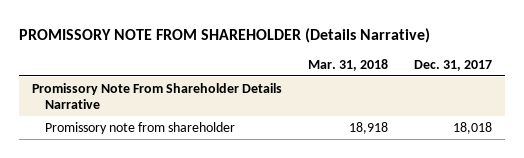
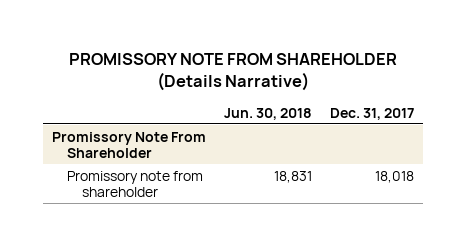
- | Mar. 31, 2018 | Dec. 31, 2017
+ | Jun. 30, 2018 | Dec. 31, 2017
- Promissory Note From Shareholder Details Narrative
+ Promissory Note From Shareholder

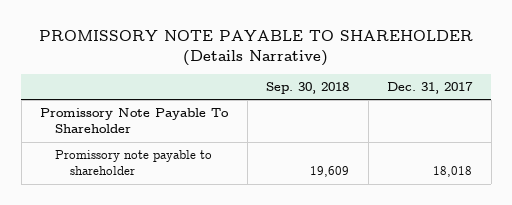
- PROMISSORY NOTE FROM SHAREHOLDER (Details Narrative)
+ PROMISSORY NOTE PAYABLE TO SHAREHOLDER (Details Narrative)
- | Jun. 30, 2018 | Dec. 31, 2017
+ | Sep. 30, 2018 | Dec. 31, 2017
- Promissory Note From Shareholder
- Promissory note from shareholder | 18,831 | 18,018
+ Promissory Note Payable To Shareholder
+ Promissory note payable to shareholder | 19,609 | 18,018

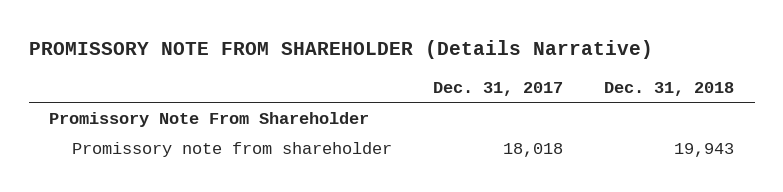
- PROMISSORY NOTE PAYABLE TO SHAREHOLDER (Details Narrative)
+ PROMISSORY NOTE FROM SHAREHOLDER (Details Narrative)
- | Sep. 30, 2018 | Dec. 31, 2017
+ | Dec. 31, 2017 | Dec. 31, 2018
- Promissory Note Payable To Shareholder
- Promissory note payable to shareholder | 19,609 | 18,018
+ Promissory Note From Shareholder
+ Promissory note from shareholder | 18,018 | 19,943

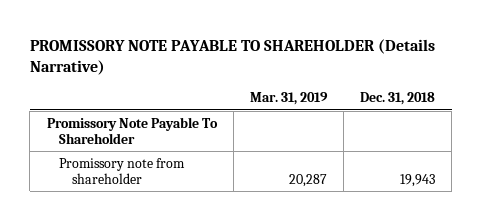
- PROMISSORY NOTE FROM SHAREHOLDER (Details Narrative)
+ PROMISSORY NOTE PAYABLE TO SHAREHOLDER (Details Narrative)
- | Dec. 31, 2017 | Dec. 31, 2018
+ | Mar. 31, 2019 | Dec. 31, 2018
- Promissory Note From Shareholder
+ Promissory Note Payable To Shareholder

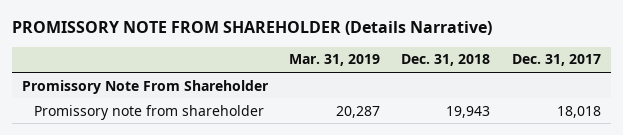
- PROMISSORY NOTE PAYABLE TO SHAREHOLDER (Details Narrative)
+ PROMISSORY NOTE FROM SHAREHOLDER (Details Narrative)
- | Mar. 31, 2019 | Dec. 31, 2018
+ | Mar. 31, 2019 | Dec. 31, 2018 | Dec. 31, 2017
- Promissory Note Payable To Shareholder
+ Promissory Note From Shareholder

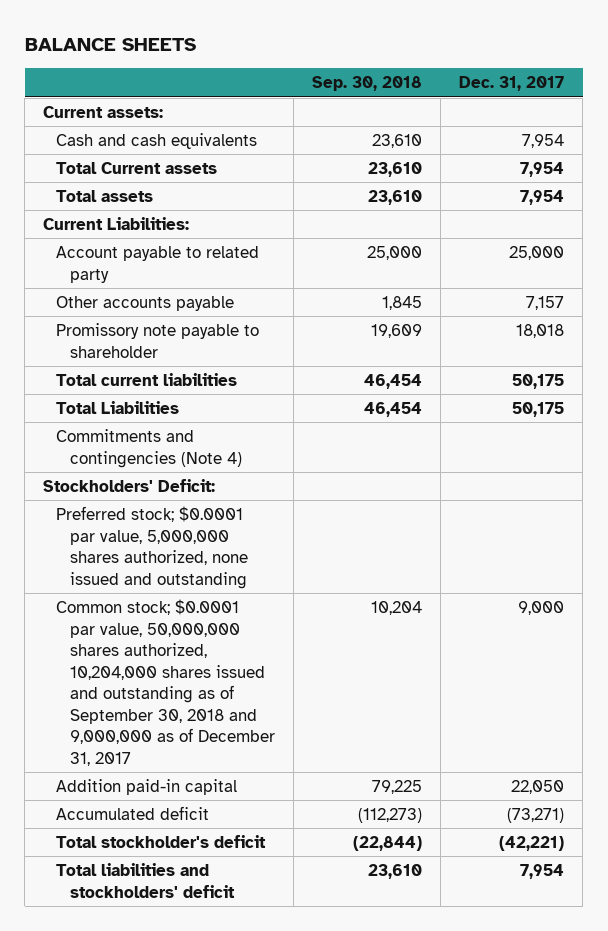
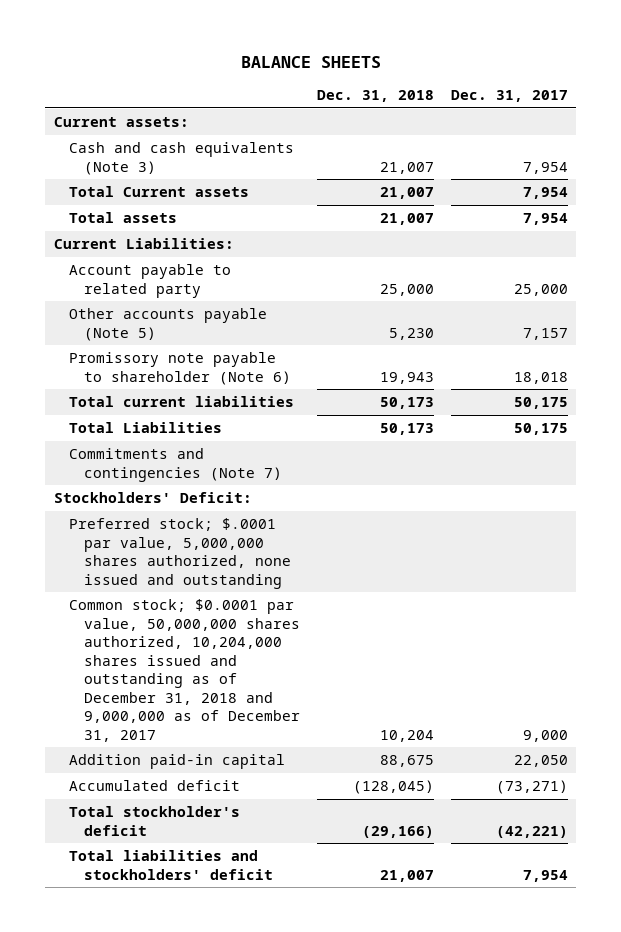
- | Sep. 30, 2018 | Dec. 31, 2017
+ | Dec. 31, 2018 | Dec. 31, 2017
- Cash and cash equivalents | 23,610 | 7,954
+ Cash and cash equivalents (Note 3) | 21,007 | 7,954
- Other accounts payable | 1,845 | 7,157
- Promissory note payable to shareholder | 19,609 | 18,018
+ Other accounts payable (Note 5) | 5,230 | 7,157
+ Promissory note payable to shareholder (Note 6) | 19,943 | 18,018
- Commitments and contingencies (Note 4)
+ Commitments and contingencies (Note 7)
- Preferred stock; $0.0001 par value, 5,000,000 shares authorized, none issued and outstanding
- Common stock; $0.0001 par value, 50,000,000 shares authorized, 10,204,000 shares issued and outstanding as of September 30, 2018 and 9,000,000 as of December 31, 2017 | 10,204 | 9,000
+ Preferred stock; $.0001 par value, 5,000,000 shares authorized, none issued and outstanding
+ Common stock; $0.0001 par value, 50,000,000 shares authorized, 10,204,000 shares issued and outstanding as of December 31, 2018 and 9,000,000 as of December 31, 2017 | 10,204 | 9,000

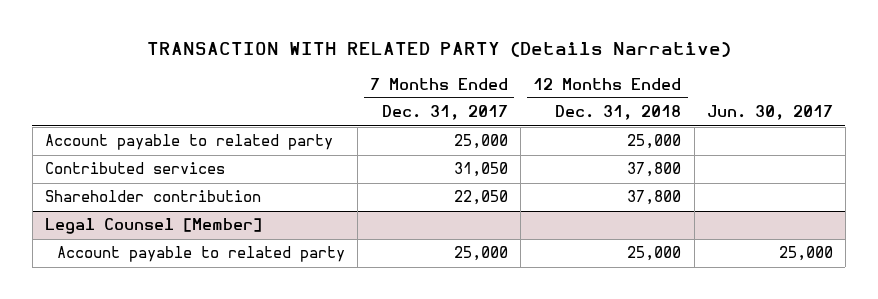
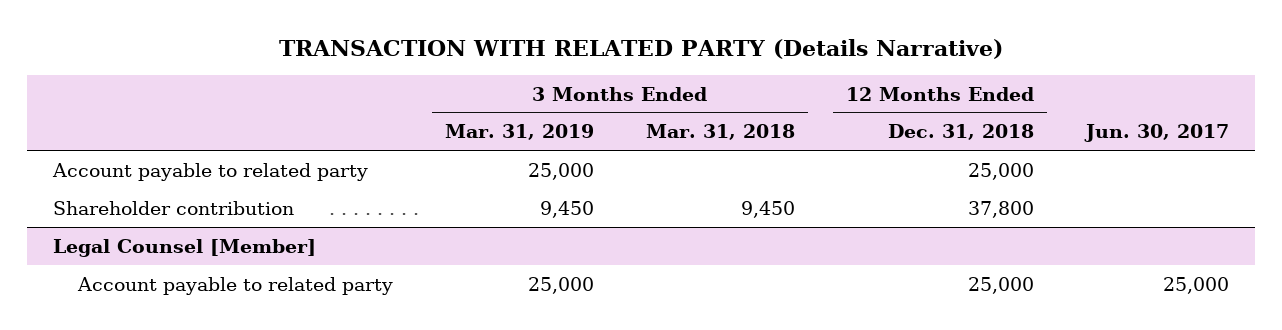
- | 7 Months Ended Dec. 31, 2017 | 12 Months Ended Dec. 31, 2018 | Jun. 30, 2017
+ | 3 Months Ended Mar. 31, 2019 | 3 Months Ended Mar. 31, 2018 | 12 Months Ended Dec. 31, 2018 | Jun. 30, 2017
- Contributed services | 31,050 | 37,800 |

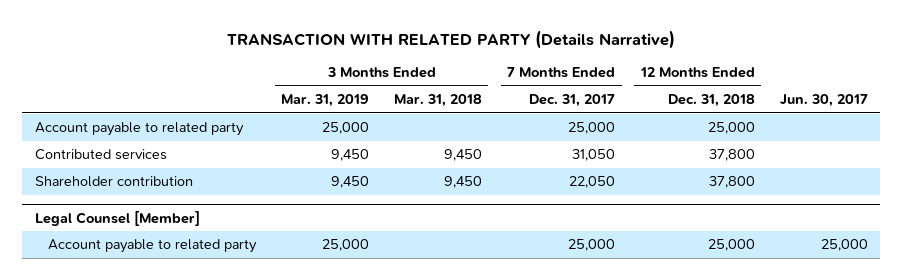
- | 3 Months Ended Mar. 31, 2019 | 3 Months Ended Mar. 31, 2018 | 12 Months Ended Dec. 31, 2018 | Jun. 30, 2017
+ | 3 Months Ended Mar. 31, 2019 | 3 Months Ended Mar. 31, 2018 | 7 Months Ended Dec. 31, 2017 | 12 Months Ended Dec. 31, 2018 | Jun. 30, 2017
+ Contributed services | 9,450 | 9,450 | 31,050 | 37,800 |

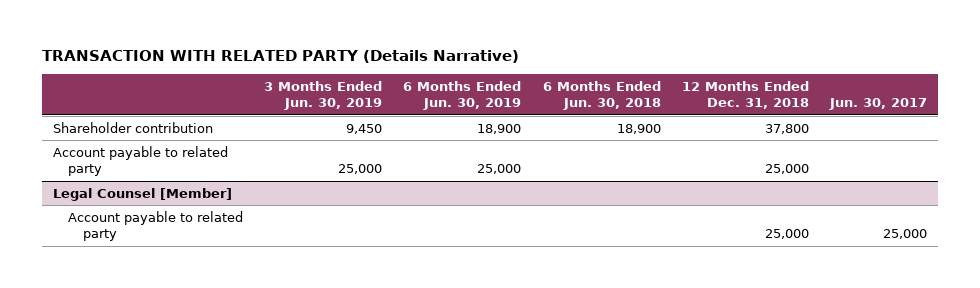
- | 3 Months Ended Mar. 31, 2019 | 3 Months Ended Mar. 31, 2018 | 7 Months Ended Dec. 31, 2017 | 12 Months Ended Dec. 31, 2018 | Jun. 30, 2017
+ | 3 Months Ended Jun. 30, 2019 | 6 Months Ended Jun. 30, 2019 | 6 Months Ended Jun. 30, 2018 | 12 Months Ended Dec. 31, 2018 | Jun. 30, 2017
- Contributed services | 9,450 | 9,450 | 31,050 | 37,800 |
moved down: Account payable to related party | 25,000 | 25,000 | | 25,000 |

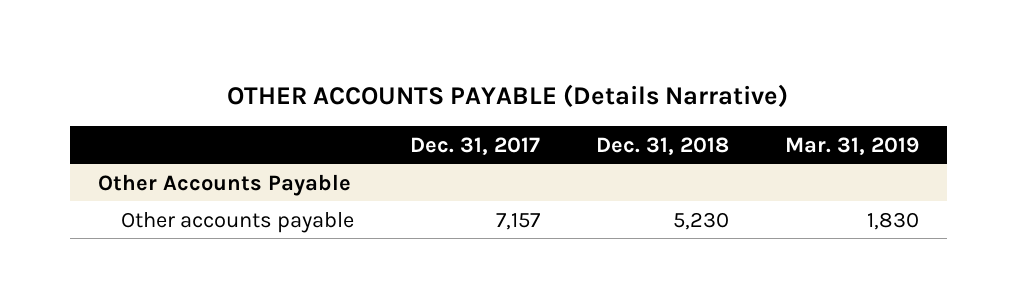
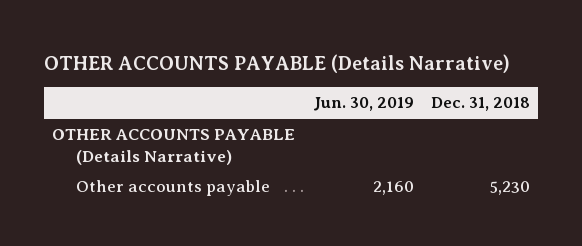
- | Dec. 31, 2017 | Dec. 31, 2018 | Mar. 31, 2019
+ | Jun. 30, 2019 | Dec. 31, 2018
- Other Accounts Payable
+ OTHER ACCOUNTS PAYABLE (Details Narrative)

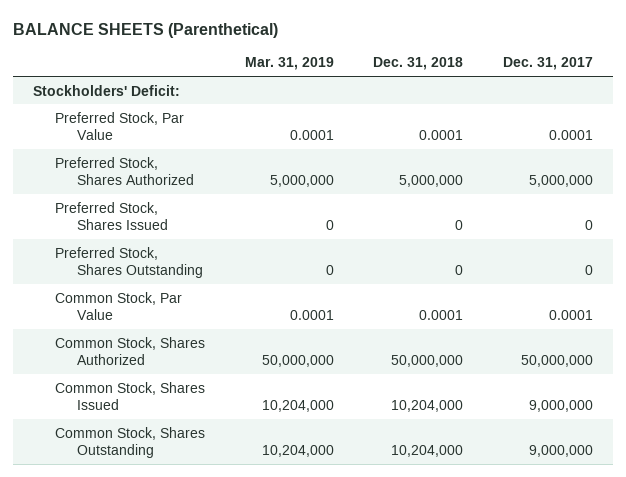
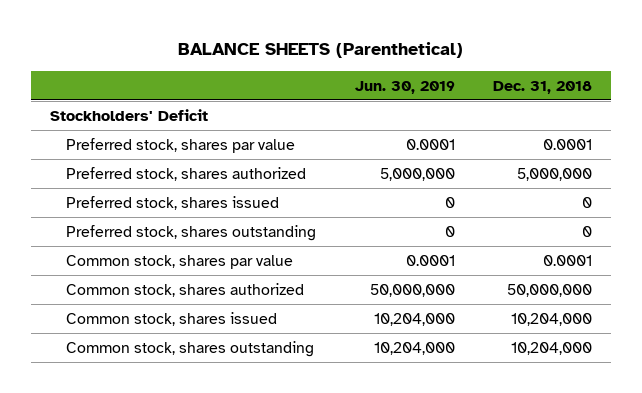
- | Mar. 31, 2019 | Dec. 31, 2018 | Dec. 31, 2017
+ | Jun. 30, 2019 | Dec. 31, 2018
- Stockholders' Deficit:
- Preferred Stock, Par Value | 0.0001 | 0.0001 | 0.0001
- Preferred Stock, Shares Authorized | 5,000,000 | 5,000,000 | 5,000,000
- Preferred Stock, Shares Issued | 0 | 0 | 0
- Preferred Stock, Shares Outstanding | 0 | 0 | 0
- Common Stock, Par Value | 0.0001 | 0.0001 | 0.0001
- Common Stock, Shares Authorized | 50,000,000 | 50,000,000 | 50,000,000
- Common Stock, Shares Issued | 10,204,000 | 10,204,000 | 9,000,000
- Common Stock, Shares Outstanding | 10,204,000 | 10,204,000 | 9,000,000
+ Stockholders' Deficit
+ Preferred stock, shares par value | 0.0001 | 0.0001
+ Preferred stock, shares authorized | 5,000,000 | 5,000,000
+ Preferred stock, shares issued | 0 | 0
+ Preferred stock, shares outstanding | 0 | 0
+ Common stock, shares par value | 0.0001 | 0.0001
+ Common stock, shares authorized | 50,000,000 | 50,000,000
+ Common stock, shares issued | 10,204,000 | 10,204,000
+ Common stock, shares outstanding | 10,204,000 | 10,204,000

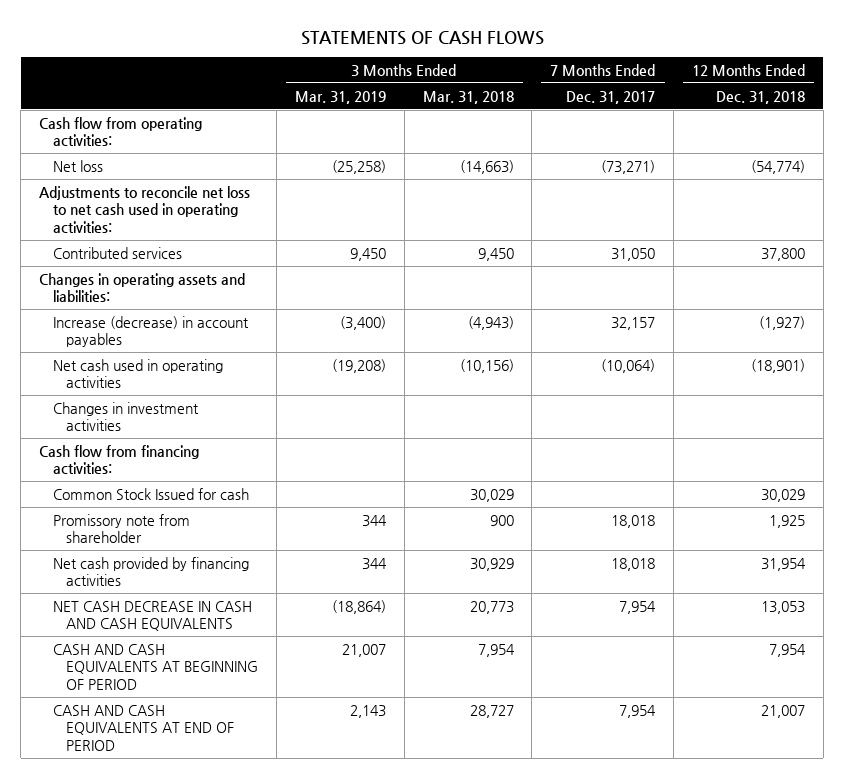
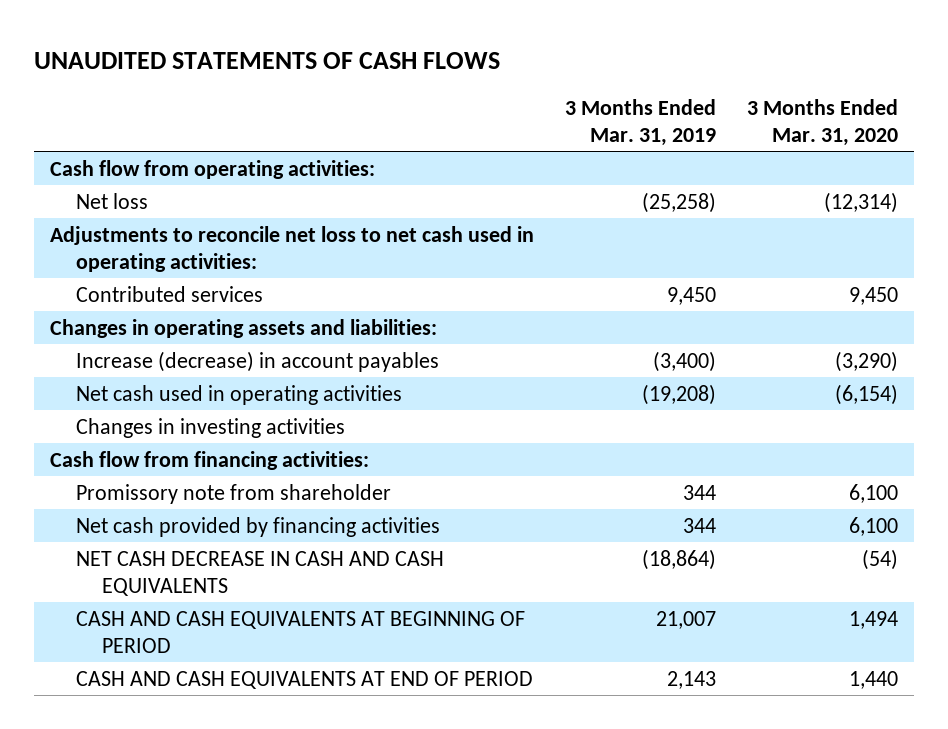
- STATEMENTS OF CASH FLOWS
+ UNAUDITED STATEMENTS OF CASH FLOWS
- | 3 Months Ended Mar. 31, 2019 | 3 Months Ended Mar. 31, 2018 | 7 Months Ended Dec. 31, 2017 | 12 Months Ended Dec. 31, 2018
+ | 3 Months Ended Mar. 31, 2019 | 3 Months Ended Mar. 31, 2020
- Changes in investment activities
+ Changes in investing activities
- Common Stock Issued for cash | | 30,029 | | 30,029

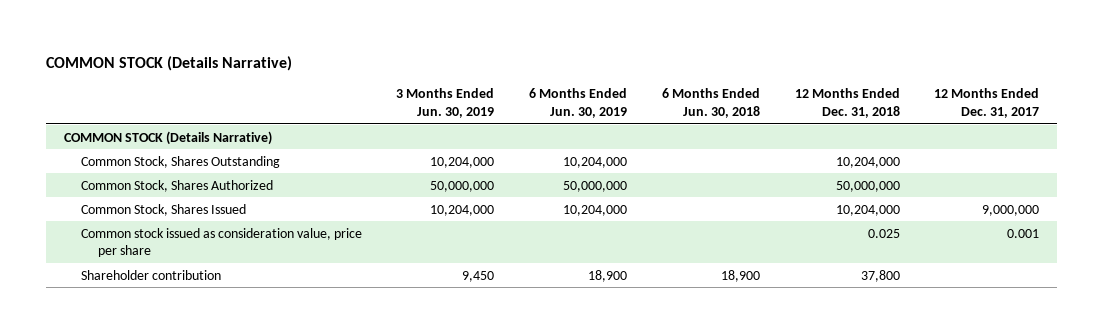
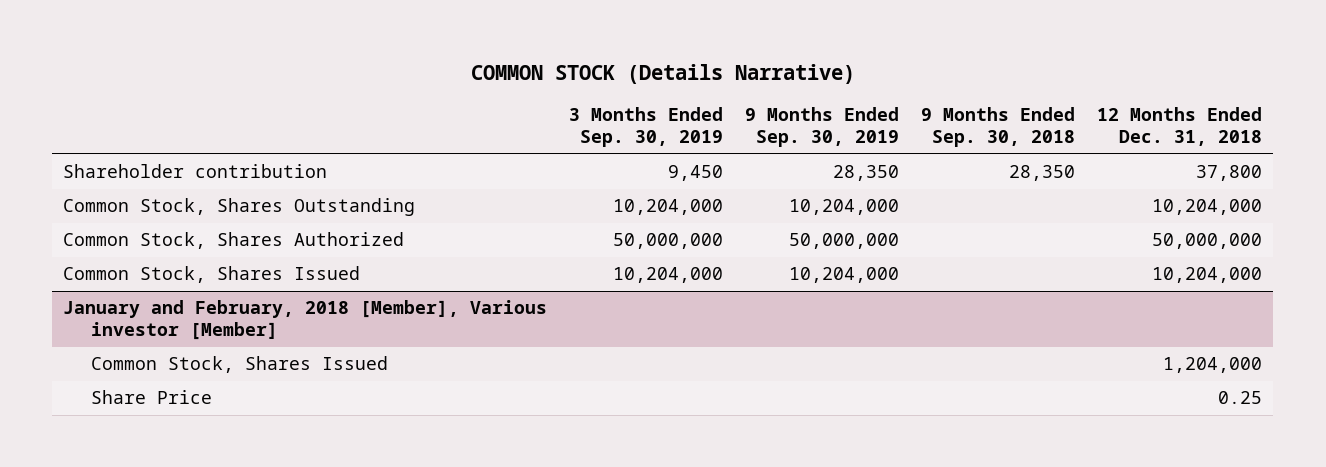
- | 3 Months Ended Jun. 30, 2019 | 6 Months Ended Jun. 30, 2019 | 6 Months Ended Jun. 30, 2018 | 12 Months Ended Dec. 31, 2018 | 12 Months Ended Dec. 31, 2017
+ | 3 Months Ended Sep. 30, 2019 | 9 Months Ended Sep. 30, 2019 | 9 Months Ended Sep. 30, 2018 | 12 Months Ended Dec. 31, 2018
- COMMON STOCK (Details Narrative)
moved up: Shareholder contribution | 9,450 | 28,350 | 28,350 | 37,800
- Common stock issued as consideration value, price per share | | | | 0.025 | 0.001
+ January and February, 2018 [Member], Various investor [Member]
+ Common Stock, Shares Issued | | | | 1,204,000
+ Share Price | | | | 0.25

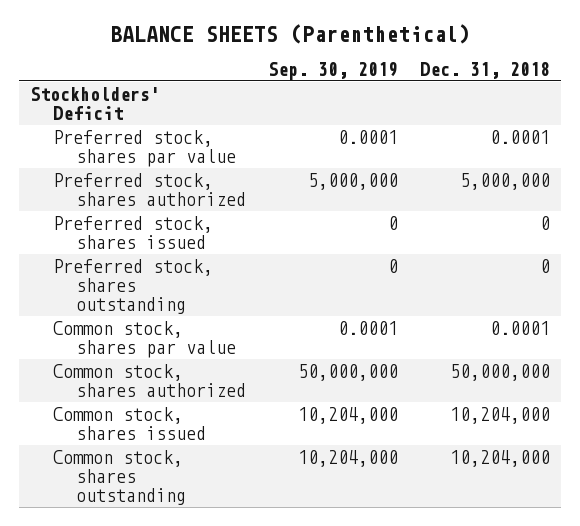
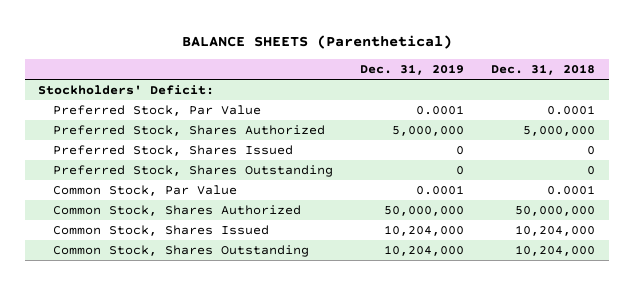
- | Sep. 30, 2019 | Dec. 31, 2018
+ | Dec. 31, 2019 | Dec. 31, 2018
- Stockholders' Deficit
- Preferred stock, shares par value | 0.0001 | 0.0001
- Preferred stock, shares authorized | 5,000,000 | 5,000,000
- Preferred stock, shares issued | 0 | 0
- Preferred stock, shares outstanding | 0 | 0
- Common stock, shares par value | 0.0001 | 0.0001
- Common stock, shares authorized | 50,000,000 | 50,000,000
- Common stock, shares issued | 10,204,000 | 10,204,000
- Common stock, shares outstanding | 10,204,000 | 10,204,000
+ Stockholders' Deficit:
+ Preferred Stock, Par Value | 0.0001 | 0.0001
+ Preferred Stock, Shares Authorized | 5,000,000 | 5,000,000
+ Preferred Stock, Shares Issued | 0 | 0
+ Preferred Stock, Shares Outstanding | 0 | 0
+ Common Stock, Par Value | 0.0001 | 0.0001
+ Common Stock, Shares Authorized | 50,000,000 | 50,000,000
+ Common Stock, Shares Issued | 10,204,000 | 10,204,000
+ Common Stock, Shares Outstanding | 10,204,000 | 10,204,000

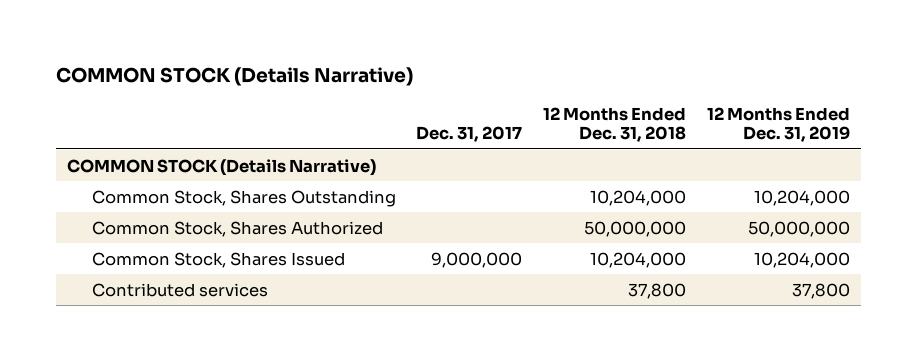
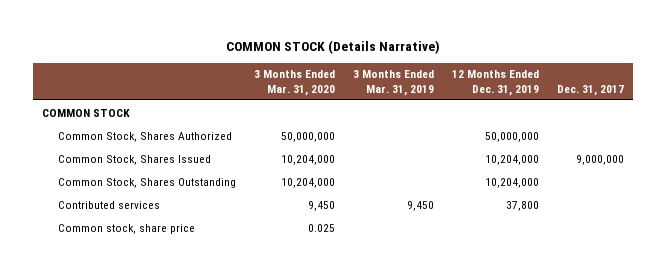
- | Dec. 31, 2017 | 12 Months Ended Dec. 31, 2018 | 12 Months Ended Dec. 31, 2019
+ | 3 Months Ended Mar. 31, 2020 | 3 Months Ended Mar. 31, 2019 | 12 Months Ended Dec. 31, 2019 | Dec. 31, 2017
- COMMON STOCK (Details Narrative)
+ COMMON STOCK
moved down: Common Stock, Shares Outstanding | 10,204,000 | | 10,204,000 |
+ Common stock, share price | 0.025 | | |

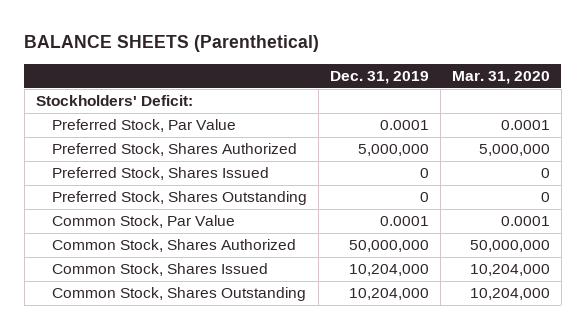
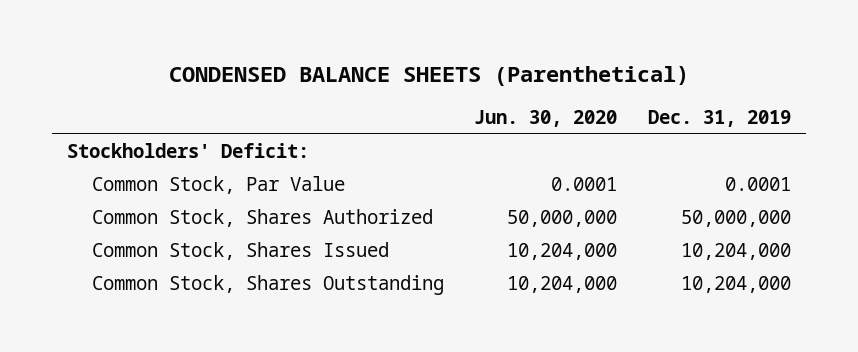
- BALANCE SHEETS (Parenthetical)
+ CONDENSED BALANCE SHEETS (Parenthetical)
- | Dec. 31, 2019 | Mar. 31, 2020
+ | Jun. 30, 2020 | Dec. 31, 2019
- Preferred Stock, Par Value | 0.0001 | 0.0001
- Preferred Stock, Shares Authorized | 5,000,000 | 5,000,000
- Preferred Stock, Shares Issued | 0 | 0
- Preferred Stock, Shares Outstanding | 0 | 0

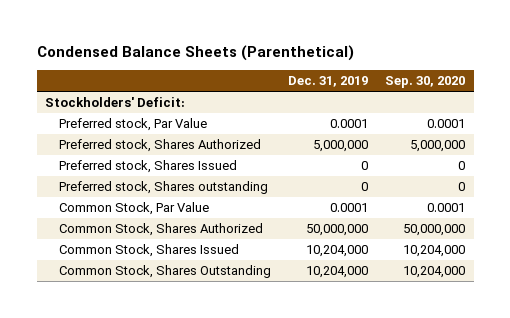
- CONDENSED BALANCE SHEETS (Parenthetical)
+ Condensed Balance Sheets (Parenthetical)
- | Jun. 30, 2020 | Dec. 31, 2019
+ | Dec. 31, 2019 | Sep. 30, 2020
+ Preferred stock, Par Value | 0.0001 | 0.0001
+ Preferred stock, Shares Authorized | 5,000,000 | 5,000,000
+ Preferred stock, Shares Issued | 0 | 0
+ Preferred stock, Shares outstanding | 0 | 0

